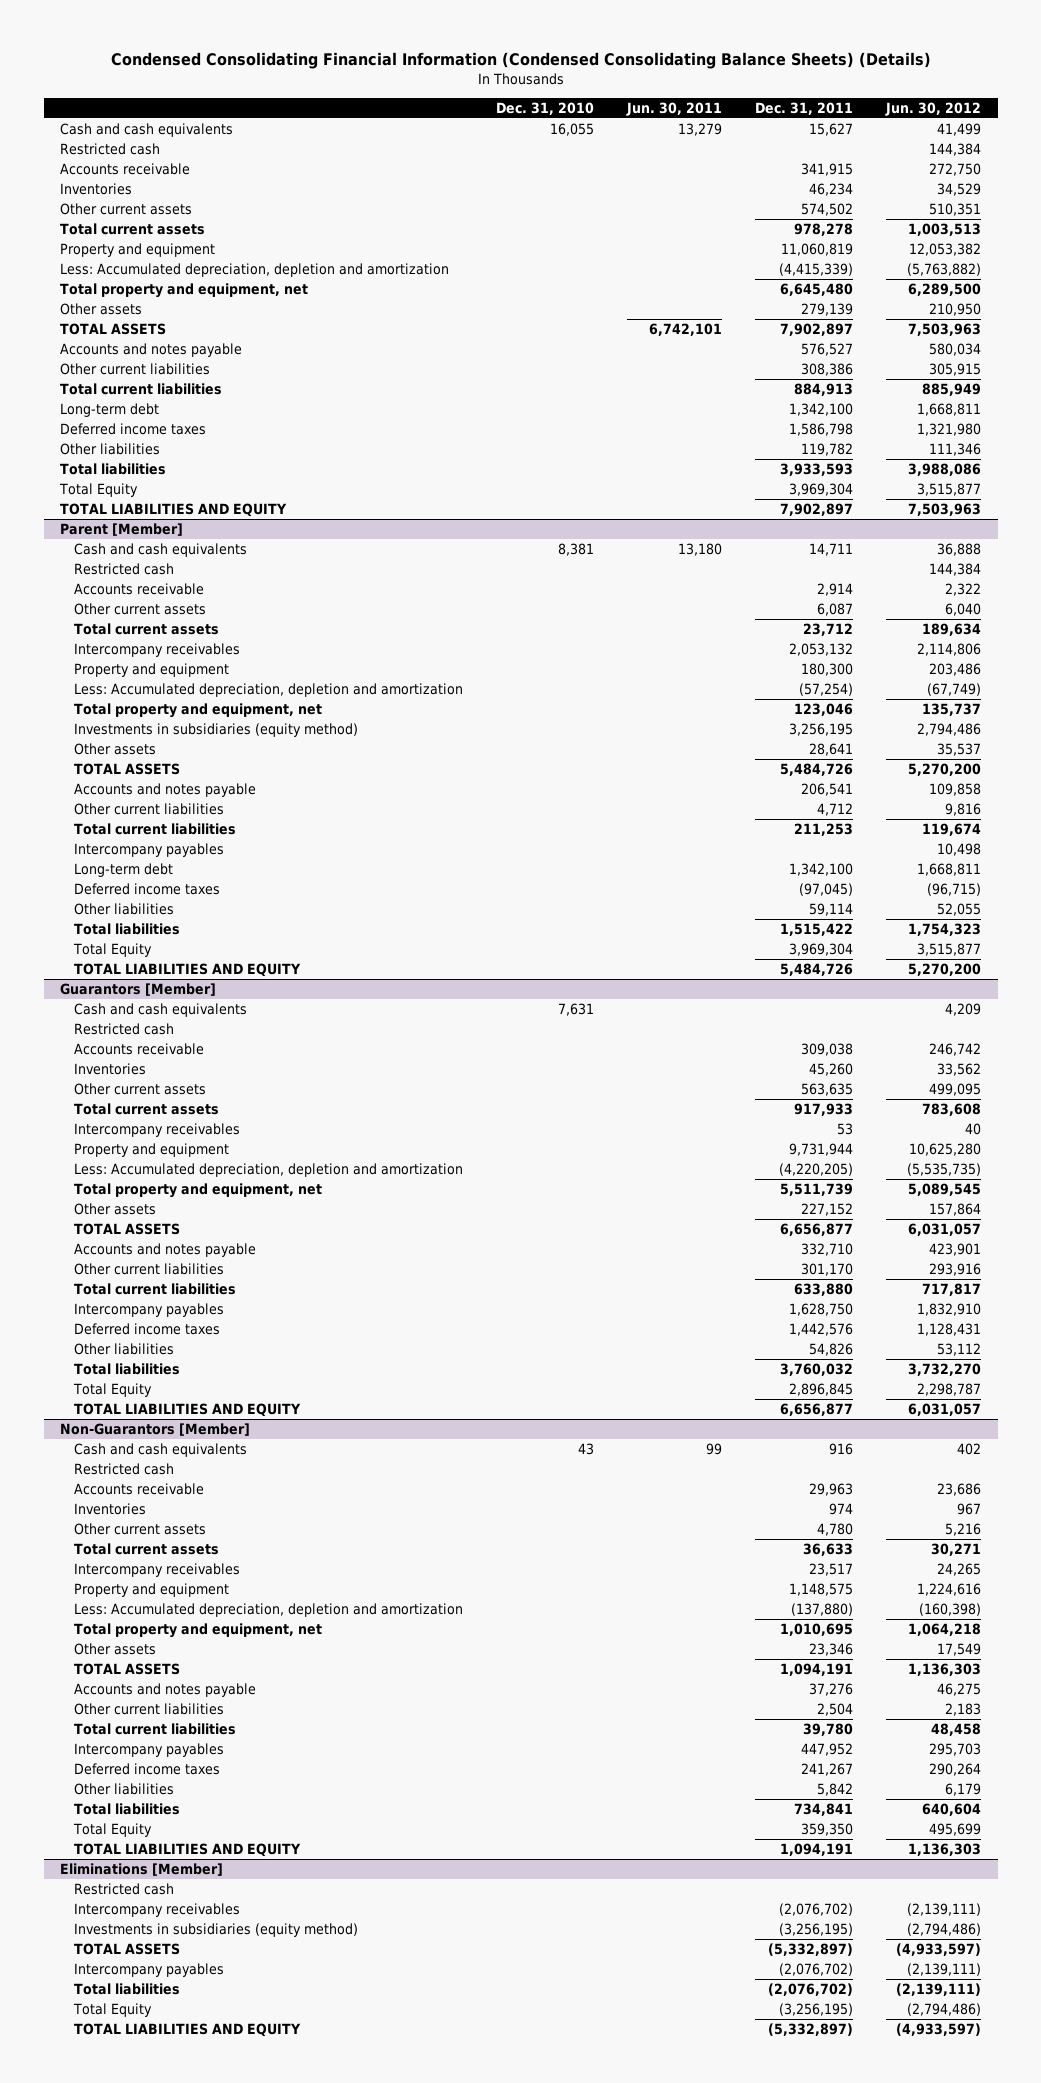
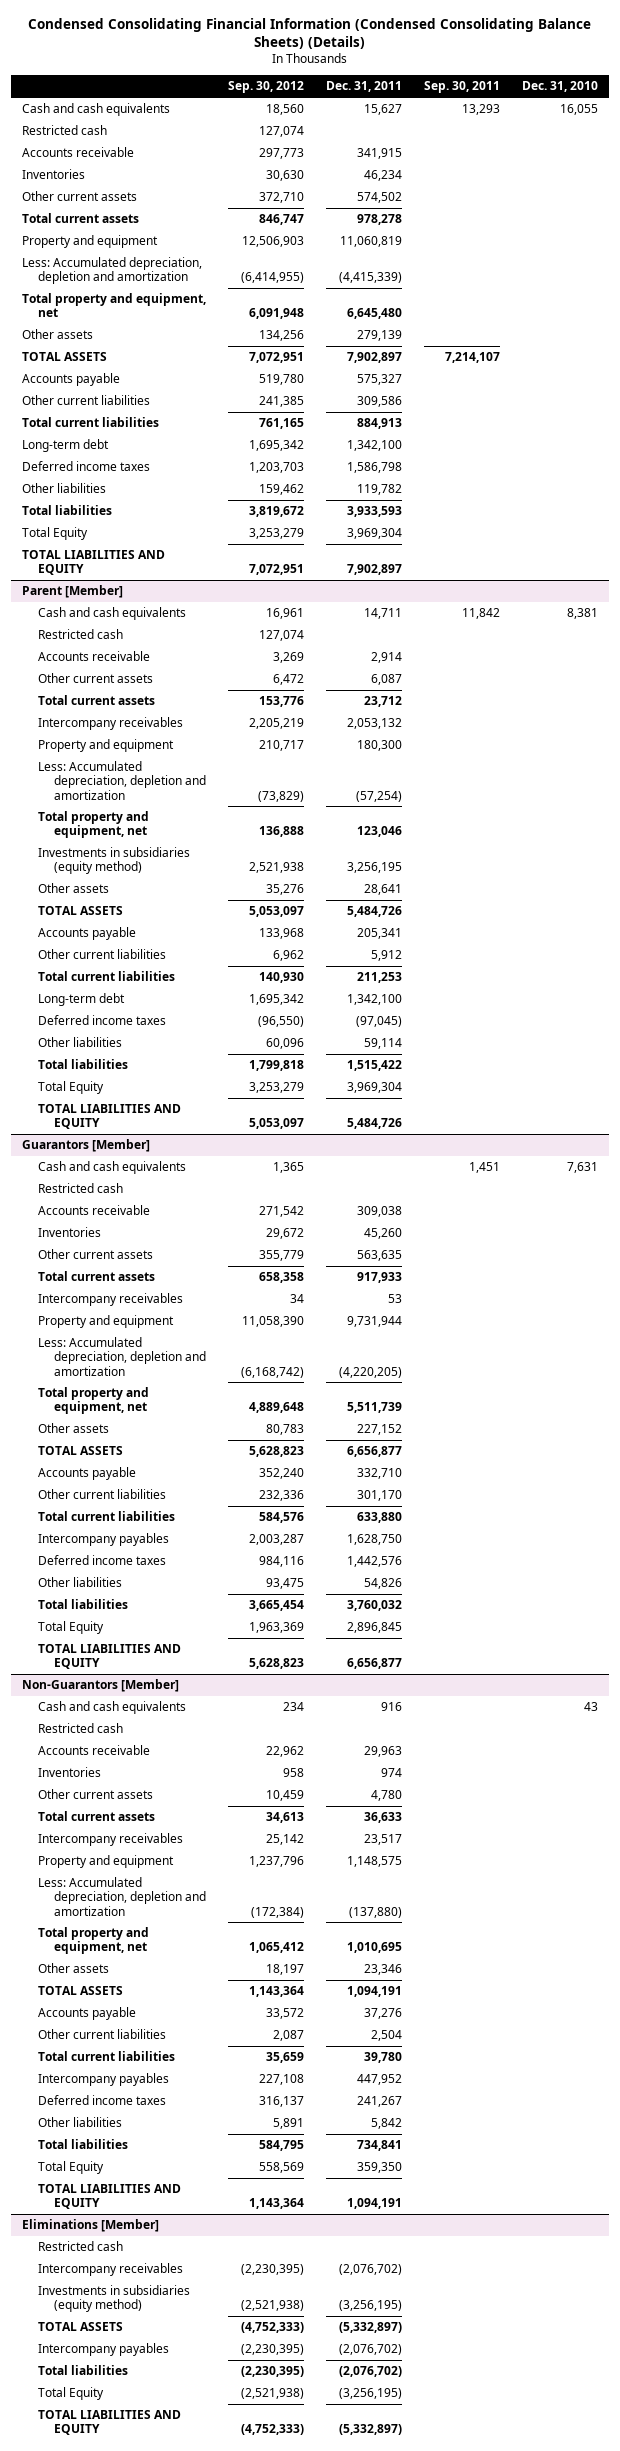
- | Dec. 31, 2010 | Jun. 30, 2011 | Dec. 31, 2011 | Jun. 30, 2012
+ | Sep. 30, 2012 | Dec. 31, 2011 | Sep. 30, 2011 | Dec. 31, 2010
- Accounts and notes payable | | | 576,527 | 580,034
- Other current liabilities | | | 308,386 | 305,915
+ Accounts payable | 519,780 | 575,327 | |
+ Other current liabilities | 241,385 | 309,586 | |
@ Parent [Member]
- Accounts and notes payable | | | 206,541 | 109,858
- Other current liabilities | | | 4,712 | 9,816
+ Accounts payable | 133,968 | 205,341 | |
+ Other current liabilities | 6,962 | 5,912 | |
- Intercompany payables | | | | 10,498
@ Guarantors [Member]
- Accounts and notes payable | | | 332,710 | 423,901
+ Accounts payable | 352,240 | 332,710 | |
@ Non-Guarantors [Member]
- Accounts and notes payable | | | 37,276 | 46,275
+ Accounts payable | 33,572 | 37,276 | |

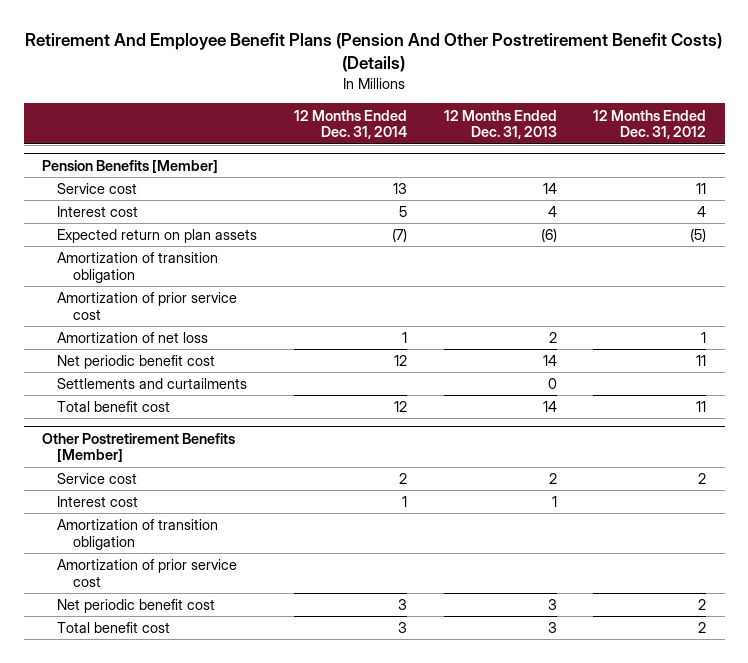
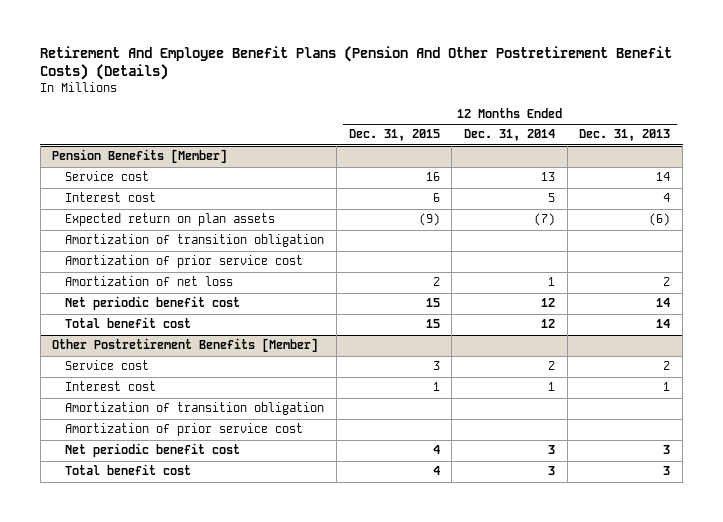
- | 12 Months Ended Dec. 31, 2014 | 12 Months Ended Dec. 31, 2013 | 12 Months Ended Dec. 31, 2012
+ | 12 Months Ended Dec. 31, 2015 | 12 Months Ended Dec. 31, 2014 | 12 Months Ended Dec. 31, 2013
@ Pension Benefits [Member]
- Settlements and curtailments | | 0 |

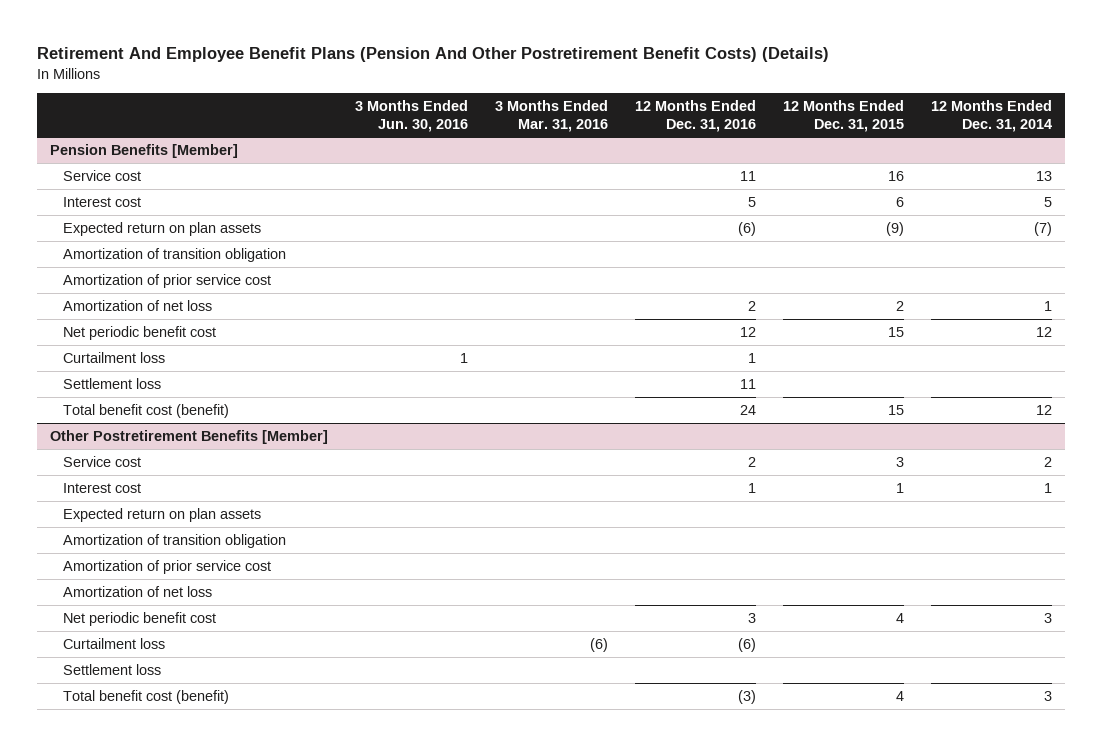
- | 12 Months Ended Dec. 31, 2015 | 12 Months Ended Dec. 31, 2014 | 12 Months Ended Dec. 31, 2013
+ | 3 Months Ended Jun. 30, 2016 | 3 Months Ended Mar. 31, 2016 | 12 Months Ended Dec. 31, 2016 | 12 Months Ended Dec. 31, 2015 | 12 Months Ended Dec. 31, 2014
@ Pension Benefits [Member]
- Total benefit cost | 15 | 12 | 14
+ Curtailment loss | 1 | | 1 | |
+ Settlement loss | | | 11 | |
+ Total benefit cost (benefit) | | | 24 | 15 | 12
@ Other Postretirement Benefits [Member]
+ Expected return on plan assets
+ Amortization of net loss
- Total benefit cost | 4 | 3 | 3
+ Curtailment loss | | (6) | (6) | |
+ Settlement loss
+ Total benefit cost (benefit) | | | (3) | 4 | 3

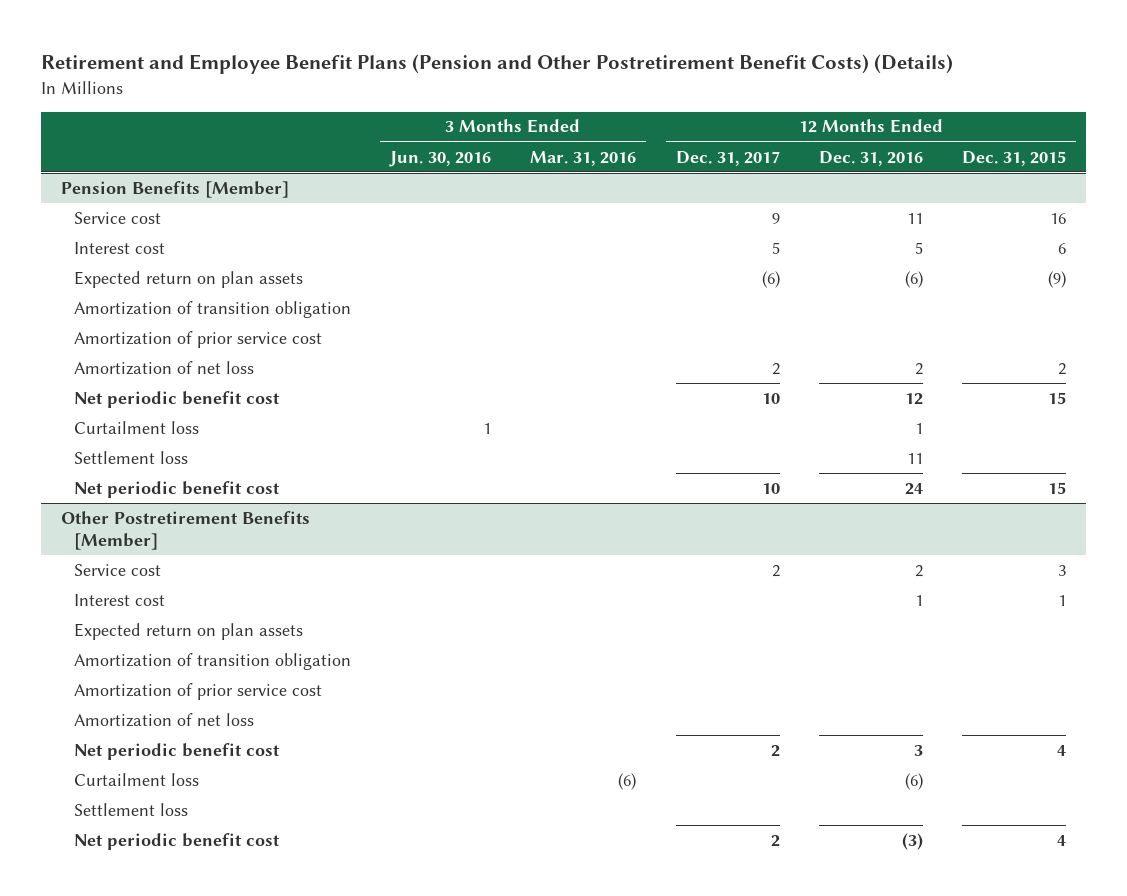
- Retirement And Employee Benefit Plans (Pension And Other Postretirement Benefit Costs) (Details)
+ Retirement and Employee Benefit Plans (Pension and Other Postretirement Benefit Costs) (Details)
- | 3 Months Ended Jun. 30, 2016 | 3 Months Ended Mar. 31, 2016 | 12 Months Ended Dec. 31, 2016 | 12 Months Ended Dec. 31, 2015 | 12 Months Ended Dec. 31, 2014
+ | 3 Months Ended Jun. 30, 2016 | 3 Months Ended Mar. 31, 2016 | 12 Months Ended Dec. 31, 2017 | 12 Months Ended Dec. 31, 2016 | 12 Months Ended Dec. 31, 2015
@ Pension Benefits [Member]
- Total benefit cost (benefit) | | | 24 | 15 | 12
+ Net periodic benefit cost | | | 10 | 24 | 15
@ Other Postretirement Benefits [Member]
- Total benefit cost (benefit) | | | (3) | 4 | 3
+ Net periodic benefit cost | | | 2 | (3) | 4

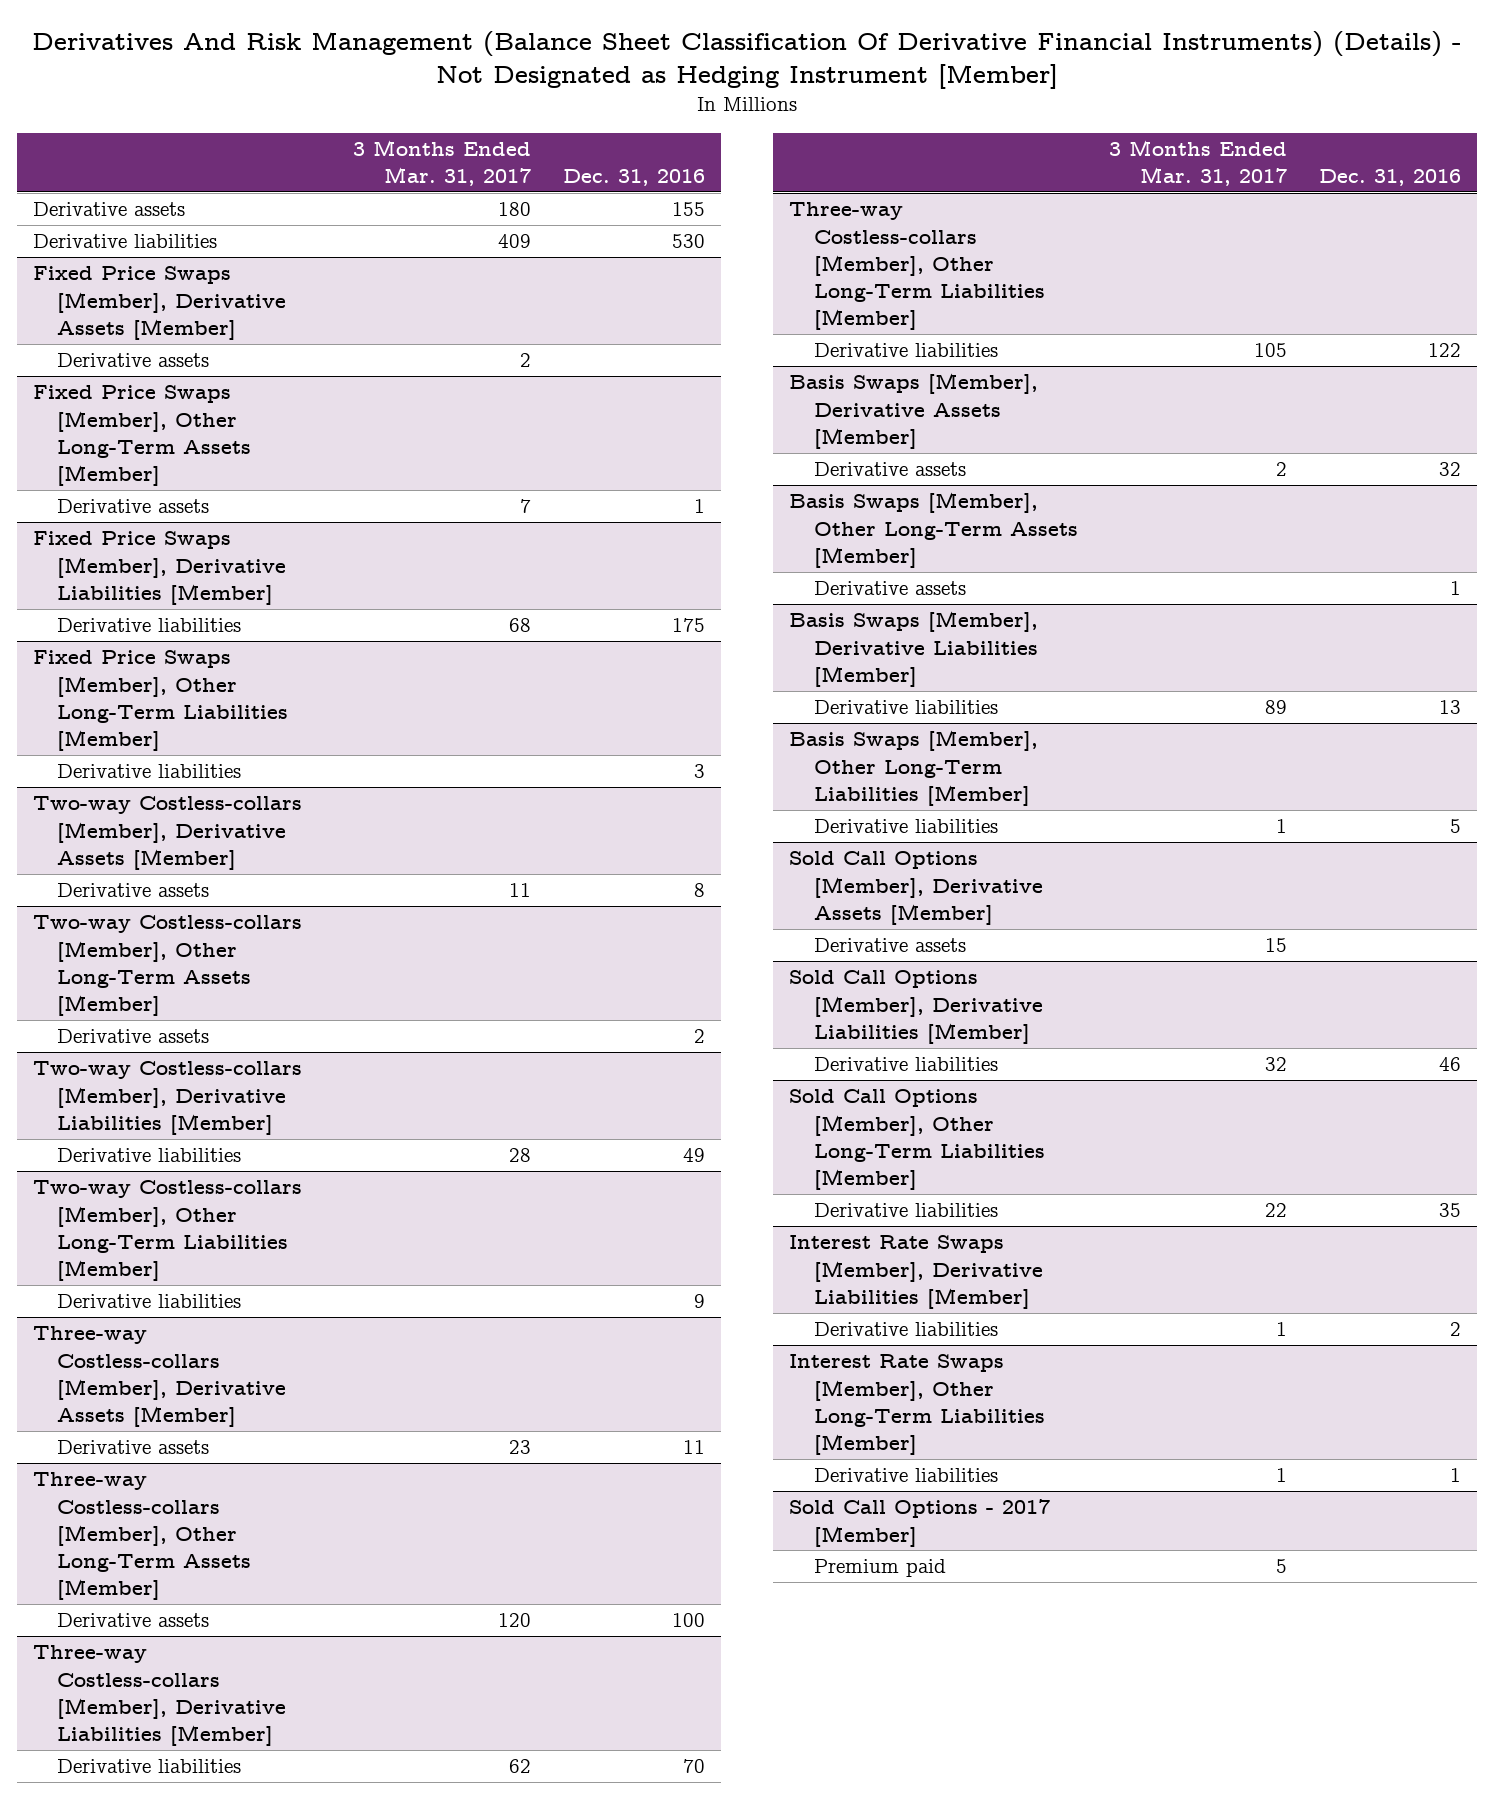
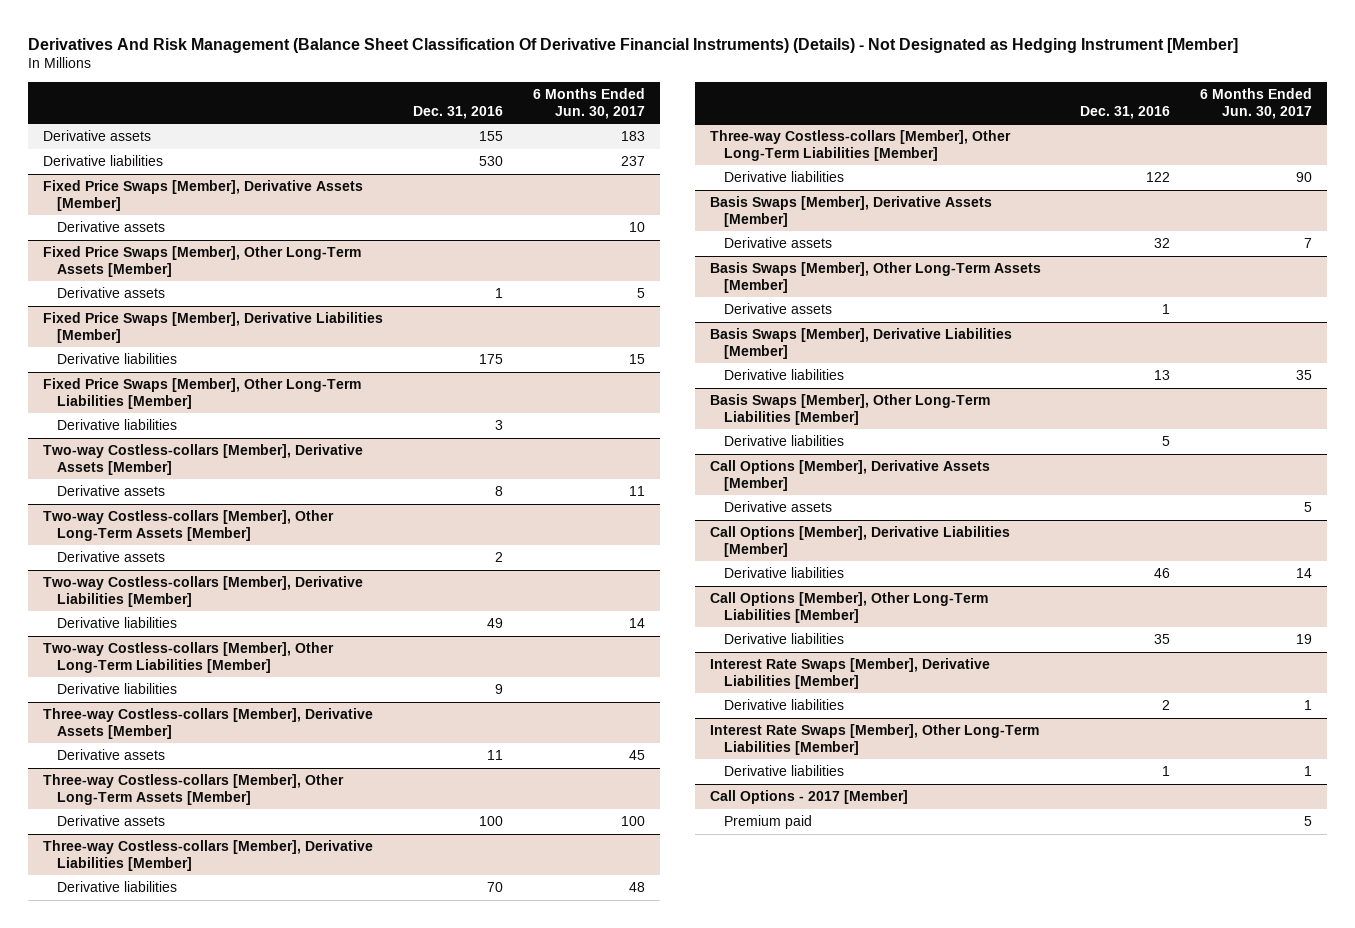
- | 3 Months Ended Mar. 31, 2017 | Dec. 31, 2016
+ | Dec. 31, 2016 | 6 Months Ended Jun. 30, 2017
- Sold Call Options [Member], Derivative Assets [Member]
+ Call Options [Member], Derivative Assets [Member]
- Sold Call Options [Member], Derivative Liabilities [Member]
+ Call Options [Member], Derivative Liabilities [Member]
- Sold Call Options [Member], Other Long-Term Liabilities [Member]
+ Call Options [Member], Other Long-Term Liabilities [Member]
- Sold Call Options - 2017 [Member]
+ Call Options - 2017 [Member]

